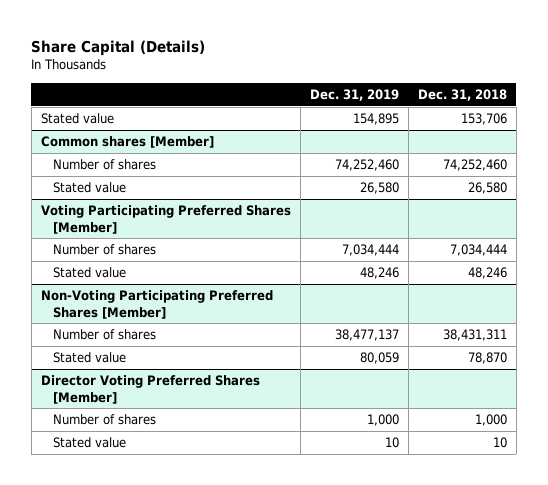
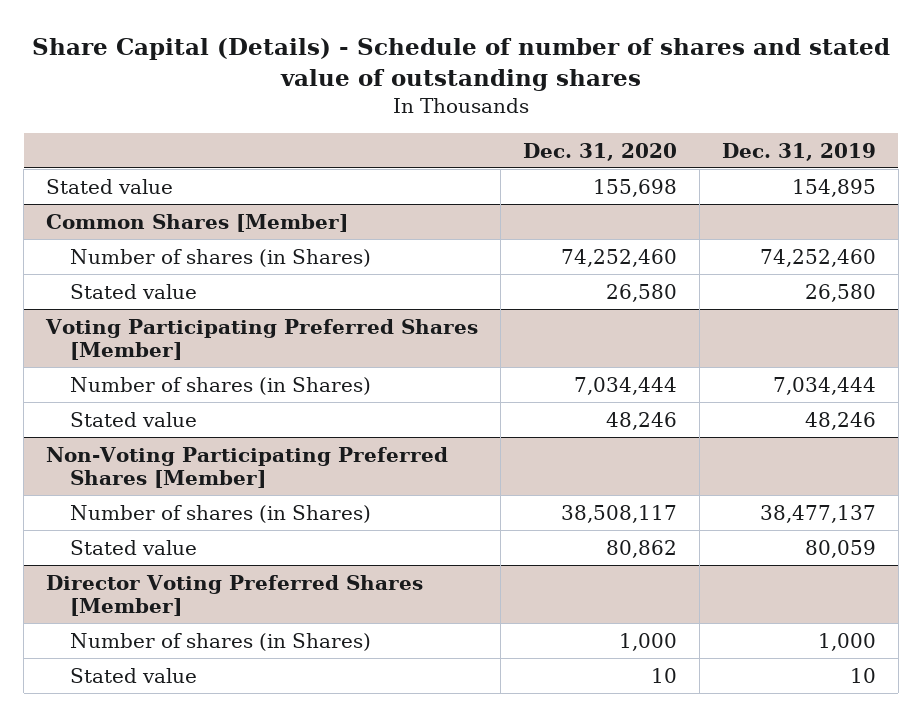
- Share Capital (Details)
+ Share Capital (Details) - Schedule of number of shares and stated value of outstanding shares
- | Dec. 31, 2019 | Dec. 31, 2018
+ | Dec. 31, 2020 | Dec. 31, 2019
- Common shares [Member]
- Number of shares | 74,252,460 | 74,252,460
+ Common Shares [Member]
+ Number of shares (in Shares) | 74,252,460 | 74,252,460
@ Voting Participating Preferred Shares [Member]
- Number of shares | 7,034,444 | 7,034,444
+ Number of shares (in Shares) | 7,034,444 | 7,034,444
@ Non-Voting Participating Preferred Shares [Member]
- Number of shares | 38,477,137 | 38,431,311
+ Number of shares (in Shares) | 38,508,117 | 38,477,137
@ Director Voting Preferred Shares [Member]
- Number of shares | 1,000 | 1,000
+ Number of shares (in Shares) | 1,000 | 1,000

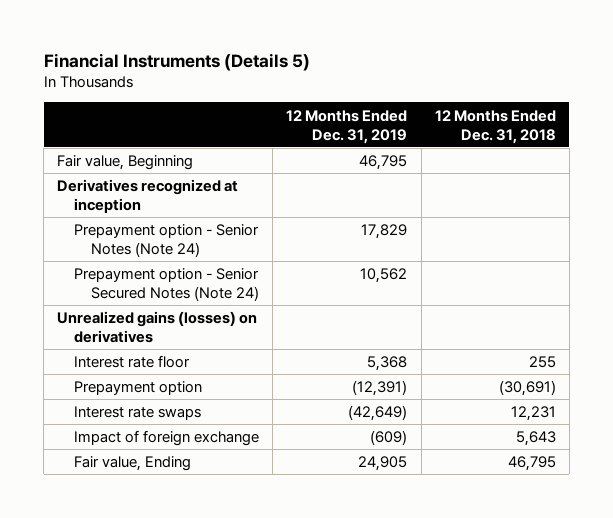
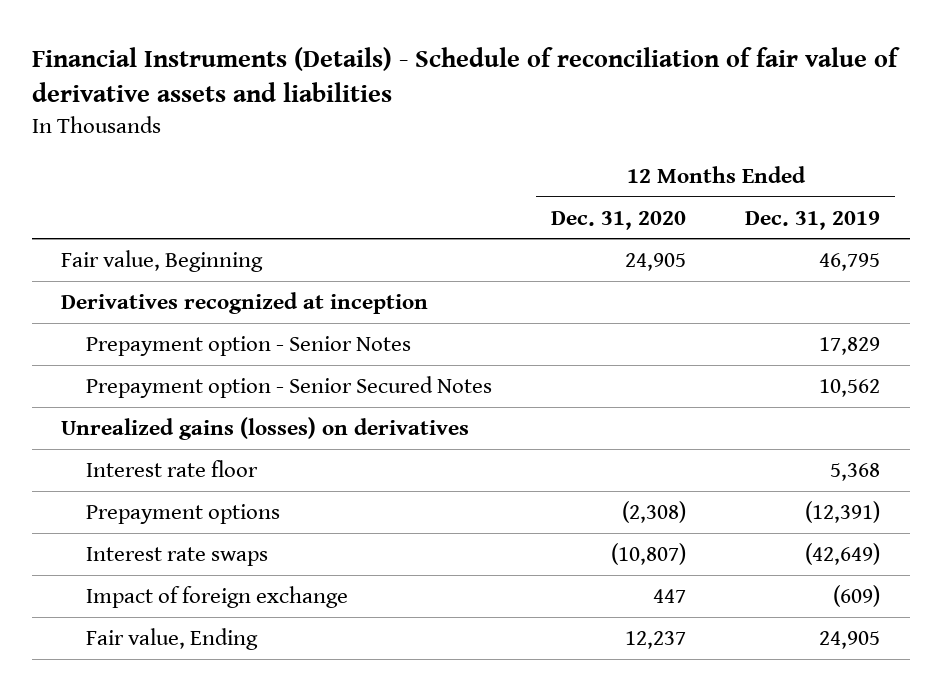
- Financial Instruments (Details 5)
+ Financial Instruments (Details) - Schedule of reconciliation of fair value of derivative assets and liabilities
- | 12 Months Ended Dec. 31, 2019 | 12 Months Ended Dec. 31, 2018
+ | 12 Months Ended Dec. 31, 2020 | 12 Months Ended Dec. 31, 2019
- Prepayment option - Senior Notes (Note 24) | 17,829 |
- Prepayment option - Senior Secured Notes (Note 24) | 10,562 |
+ Prepayment option - Senior Notes | | 17,829
+ Prepayment option - Senior Secured Notes | | 10,562
- Prepayment option | (12,391) | (30,691)
+ Prepayment options | (2,308) | (12,391)

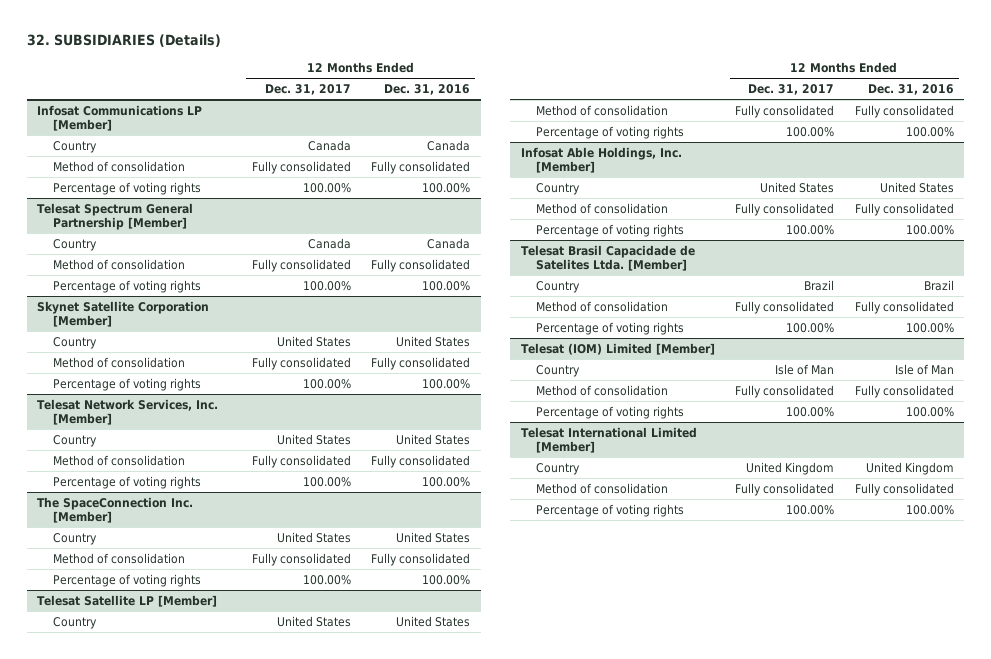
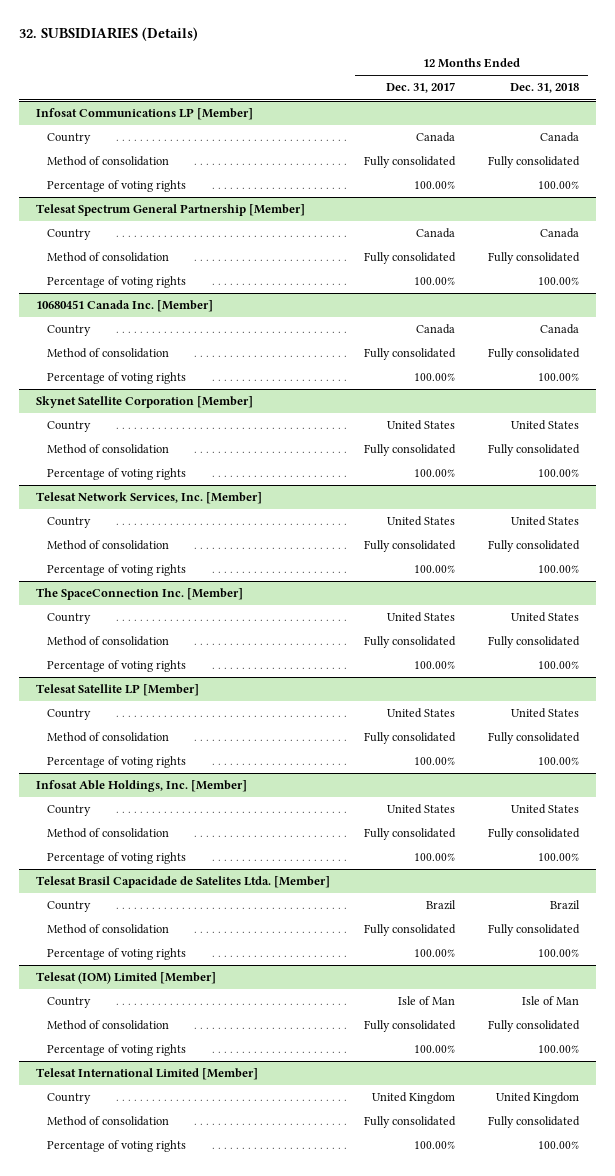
- | 12 Months Ended Dec. 31, 2017 | 12 Months Ended Dec. 31, 2016
+ | 12 Months Ended Dec. 31, 2017 | 12 Months Ended Dec. 31, 2018
+ 10680451 Canada Inc. [Member]
+ Country | Canada | Canada
+ Method of consolidation | Fully consolidated | Fully consolidated
+ Percentage of voting rights | 100.00% | 100.00%

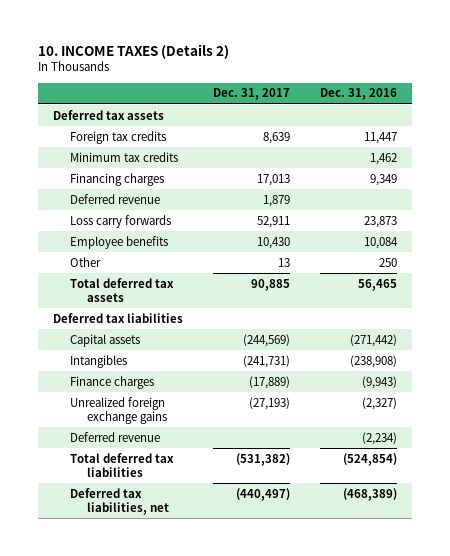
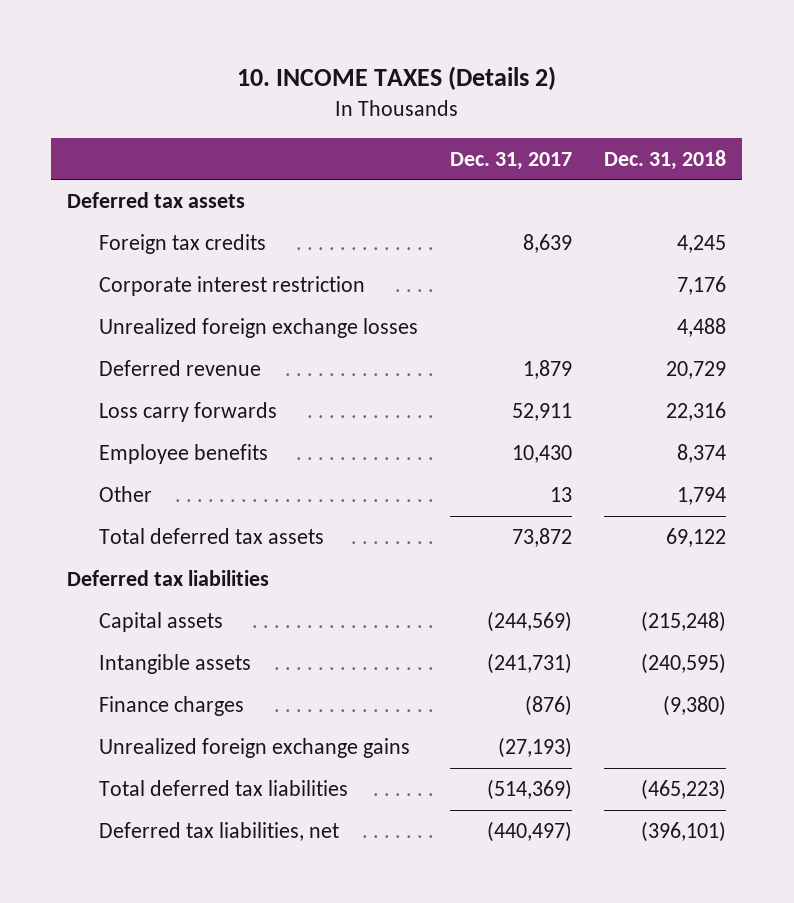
- | Dec. 31, 2017 | Dec. 31, 2016
+ | Dec. 31, 2017 | Dec. 31, 2018
- Minimum tax credits | | 1,462
- Financing charges | 17,013 | 9,349
+ Corporate interest restriction | | 7,176
+ Unrealized foreign exchange losses | | 4,488
- Total deferred tax assets | 90,885 | 56,465
+ Total deferred tax assets | 73,872 | 69,122
- Intangibles | (241,731) | (238,908)
- Finance charges | (17,889) | (9,943)
+ Intangible assets | (241,731) | (240,595)
+ Finance charges | (876) | (9,380)
- Deferred revenue | | (2,234)
- Total deferred tax liabilities | (531,382) | (524,854)
+ Total deferred tax liabilities | (514,369) | (465,223)

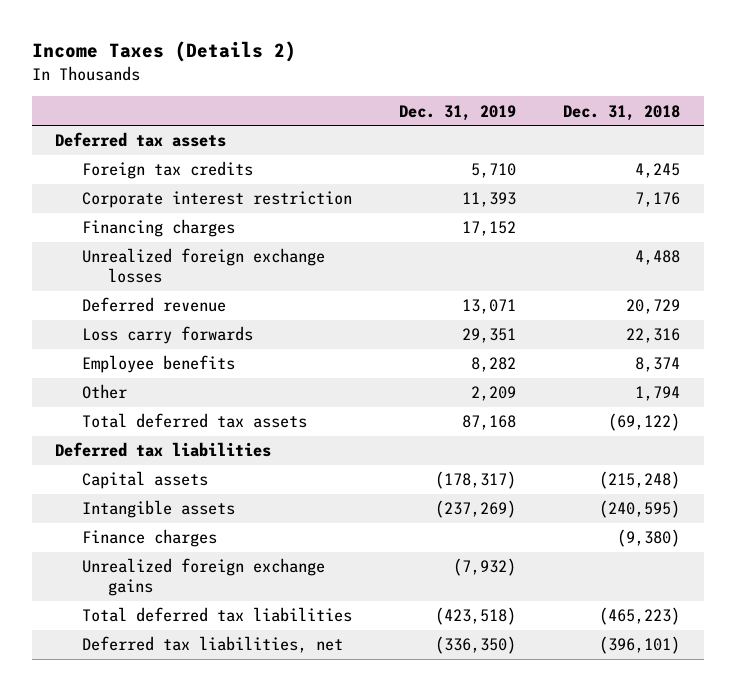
- 10. INCOME TAXES (Details 2)
+ Income Taxes (Details 2)
- | Dec. 31, 2017 | Dec. 31, 2018
+ | Dec. 31, 2019 | Dec. 31, 2018
+ Financing charges | 17,152 |
- Total deferred tax assets | 73,872 | 69,122
+ Total deferred tax assets | 87,168 | (69,122)

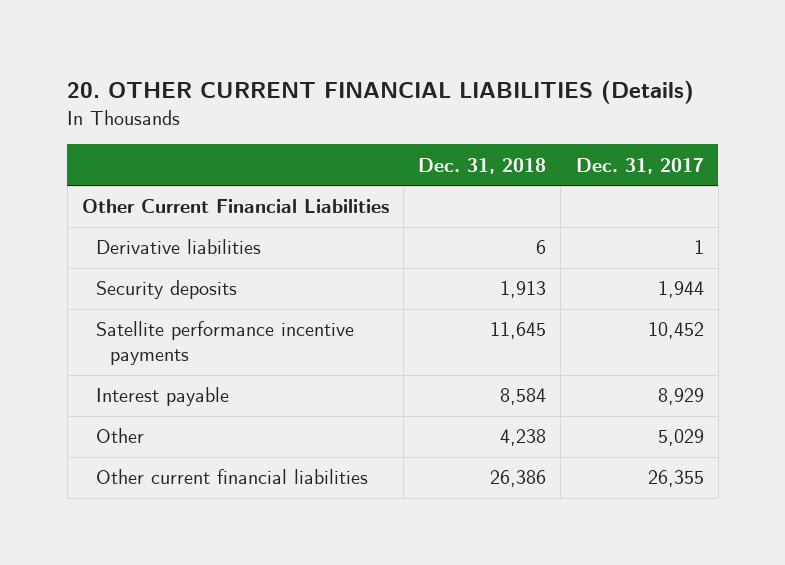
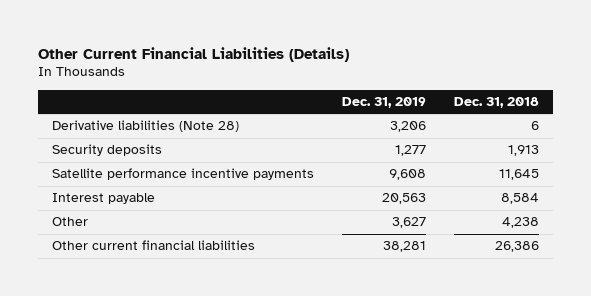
- 20. OTHER CURRENT FINANCIAL LIABILITIES (Details)
+ Other Current Financial Liabilities (Details)
- | Dec. 31, 2018 | Dec. 31, 2017
+ | Dec. 31, 2019 | Dec. 31, 2018
- Other Current Financial Liabilities
- Derivative liabilities | 6 | 1
+ Derivative liabilities (Note 28) | 3,206 | 6

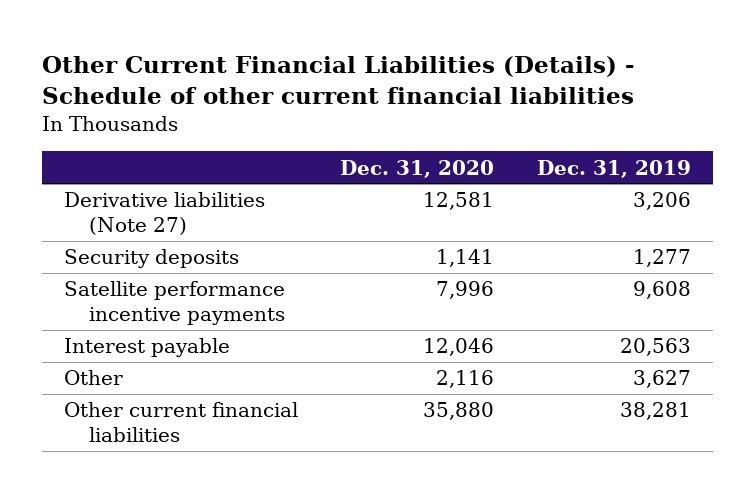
- Other Current Financial Liabilities (Details)
+ Other Current Financial Liabilities (Details) - Schedule of other current financial liabilities
- | Dec. 31, 2019 | Dec. 31, 2018
+ | Dec. 31, 2020 | Dec. 31, 2019
- Derivative liabilities (Note 28) | 3,206 | 6
+ Derivative liabilities (Note 27) | 12,581 | 3,206

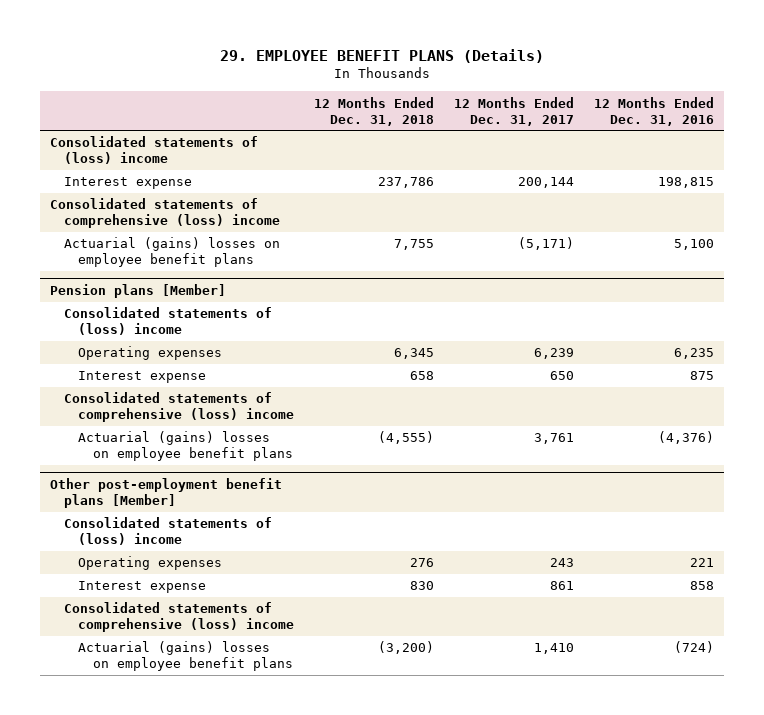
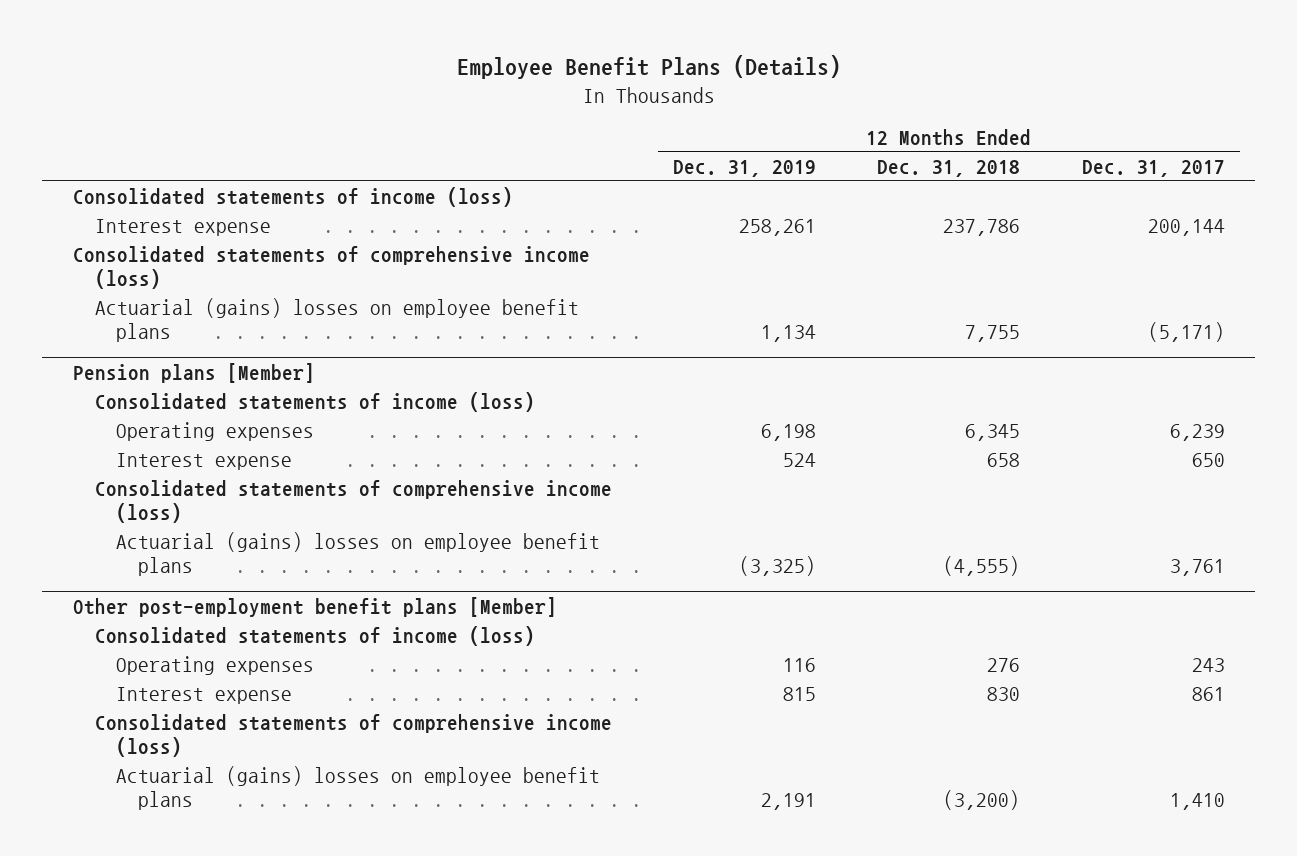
- 29. EMPLOYEE BENEFIT PLANS (Details)
+ Employee Benefit Plans (Details)
- | 12 Months Ended Dec. 31, 2018 | 12 Months Ended Dec. 31, 2017 | 12 Months Ended Dec. 31, 2016
+ | 12 Months Ended Dec. 31, 2019 | 12 Months Ended Dec. 31, 2018 | 12 Months Ended Dec. 31, 2017
- Consolidated statements of (loss) income
+ Consolidated statements of income (loss)
- Consolidated statements of comprehensive (loss) income
+ Consolidated statements of comprehensive income (loss)
@ Pension plans [Member]
- Consolidated statements of (loss) income
+ Consolidated statements of income (loss)
- Consolidated statements of comprehensive (loss) income
+ Consolidated statements of comprehensive income (loss)
@ Other post-employment benefit plans [Member]
- Consolidated statements of (loss) income
+ Consolidated statements of income (loss)
- Consolidated statements of comprehensive (loss) income
+ Consolidated statements of comprehensive income (loss)

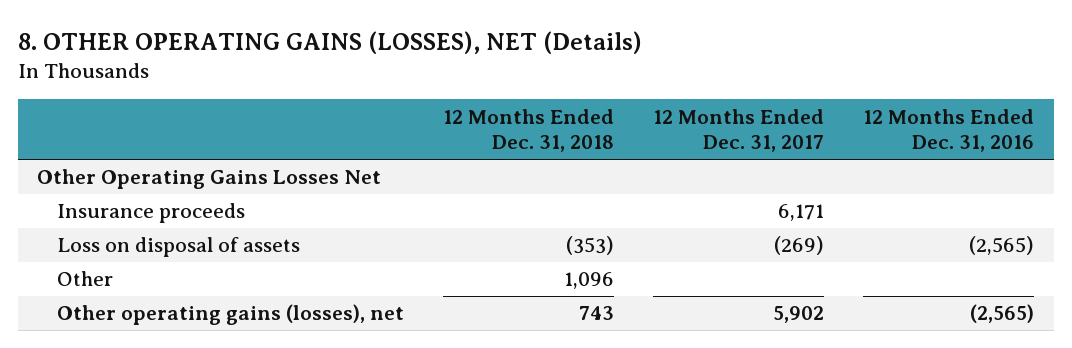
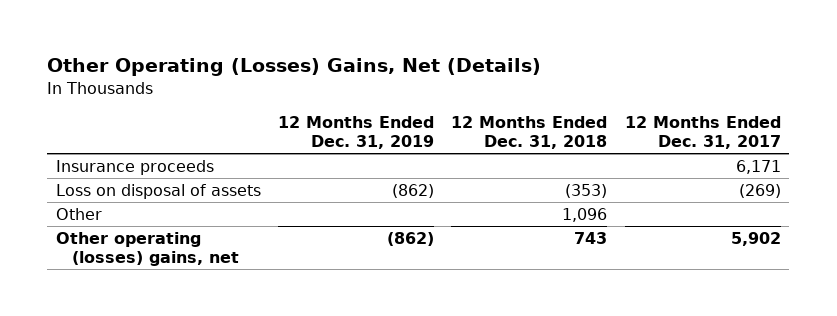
- 8. OTHER OPERATING GAINS (LOSSES), NET (Details)
+ Other Operating (Losses) Gains, Net (Details)
- | 12 Months Ended Dec. 31, 2018 | 12 Months Ended Dec. 31, 2017 | 12 Months Ended Dec. 31, 2016
+ | 12 Months Ended Dec. 31, 2019 | 12 Months Ended Dec. 31, 2018 | 12 Months Ended Dec. 31, 2017
- Other Operating Gains Losses Net
- Other operating gains (losses), net | 743 | 5,902 | (2,565)
+ Other operating (losses) gains, net | (862) | 743 | 5,902

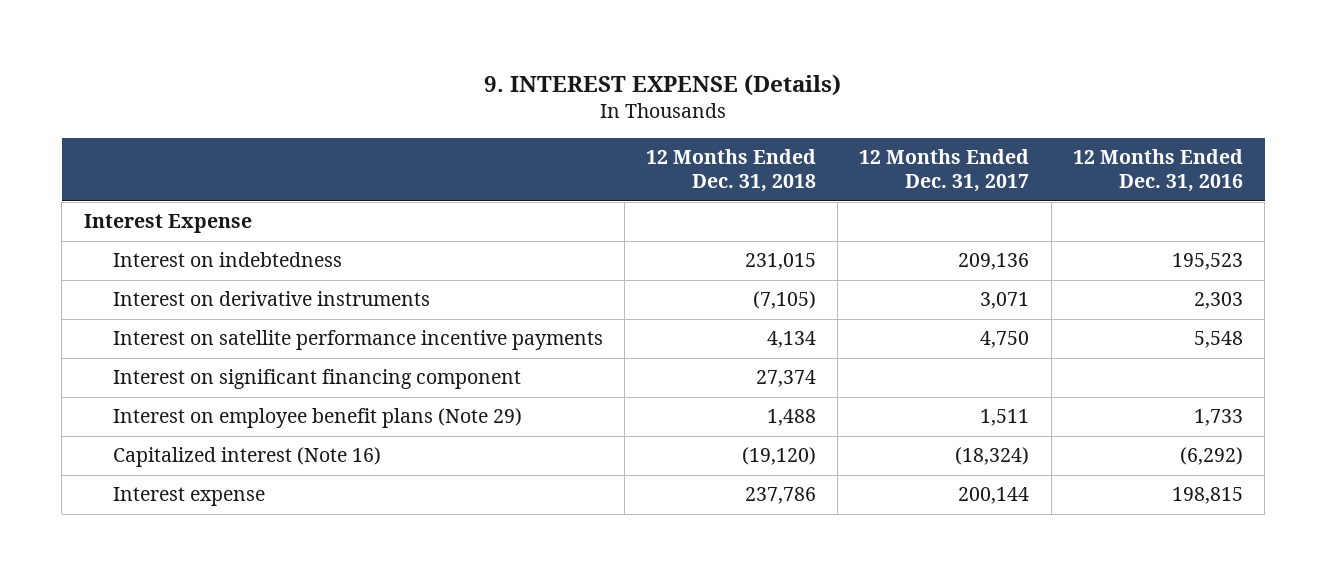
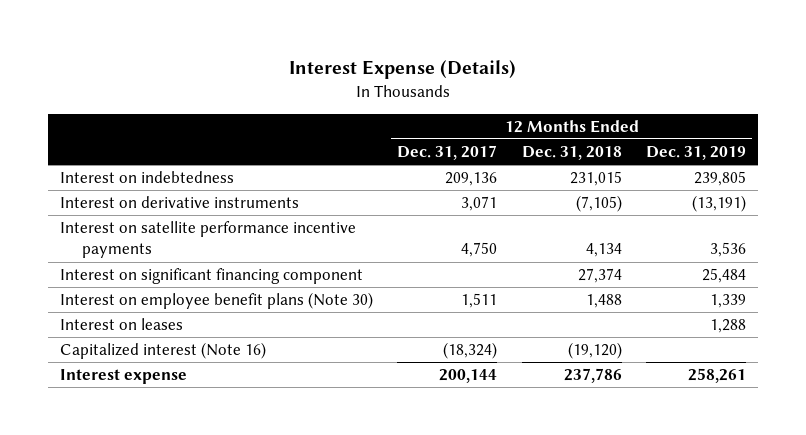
- 9. INTEREST EXPENSE (Details)
+ Interest Expense (Details)
- | 12 Months Ended Dec. 31, 2018 | 12 Months Ended Dec. 31, 2017 | 12 Months Ended Dec. 31, 2016
+ | 12 Months Ended Dec. 31, 2017 | 12 Months Ended Dec. 31, 2018 | 12 Months Ended Dec. 31, 2019
- Interest Expense
- Interest on employee benefit plans (Note 29) | 1,488 | 1,511 | 1,733
+ Interest on employee benefit plans (Note 30) | 1,511 | 1,488 | 1,339
+ Interest on leases | | | 1,288

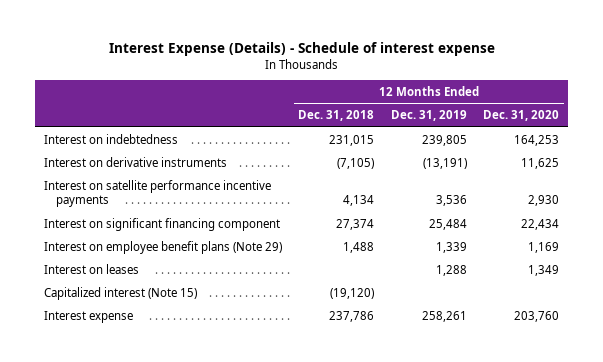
- Interest Expense (Details)
+ Interest Expense (Details) - Schedule of interest expense
- | 12 Months Ended Dec. 31, 2017 | 12 Months Ended Dec. 31, 2018 | 12 Months Ended Dec. 31, 2019
+ | 12 Months Ended Dec. 31, 2018 | 12 Months Ended Dec. 31, 2019 | 12 Months Ended Dec. 31, 2020
- Interest on employee benefit plans (Note 30) | 1,511 | 1,488 | 1,339
+ Interest on employee benefit plans (Note 29) | 1,488 | 1,339 | 1,169
- Capitalized interest (Note 16) | (18,324) | (19,120) |
+ Capitalized interest (Note 15) | (19,120) | |

